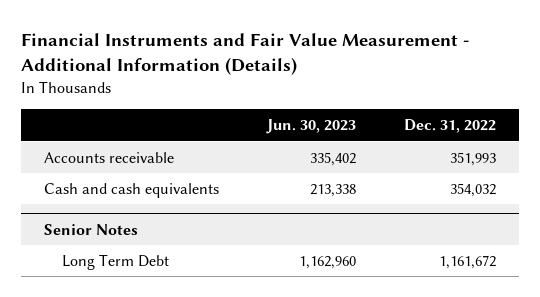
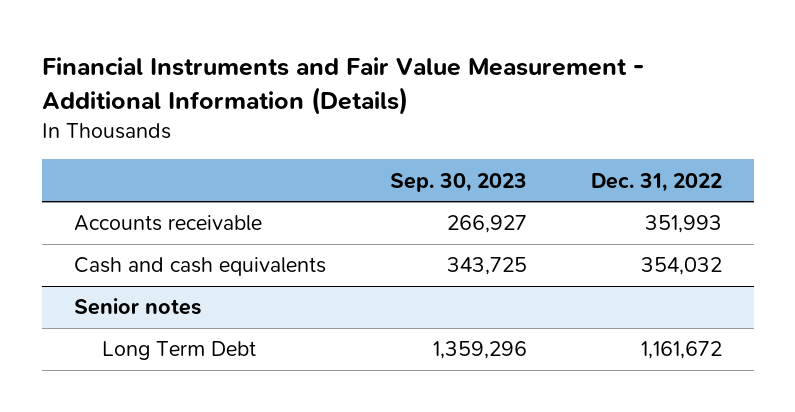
- | Jun. 30, 2023 | Dec. 31, 2022
+ | Sep. 30, 2023 | Dec. 31, 2022
- Senior Notes
+ Senior notes

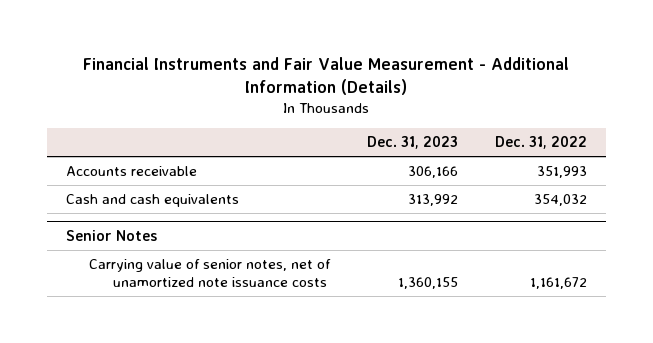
- | Sep. 30, 2023 | Dec. 31, 2022
+ | Dec. 31, 2023 | Dec. 31, 2022
- Senior notes
- Long Term Debt | 1,359,296 | 1,161,672
+ Senior Notes
+ Carrying value of senior notes, net of unamortized note issuance costs | 1,360,155 | 1,161,672

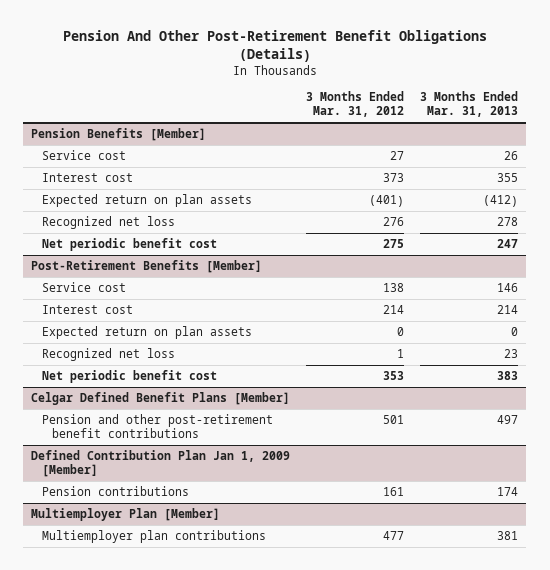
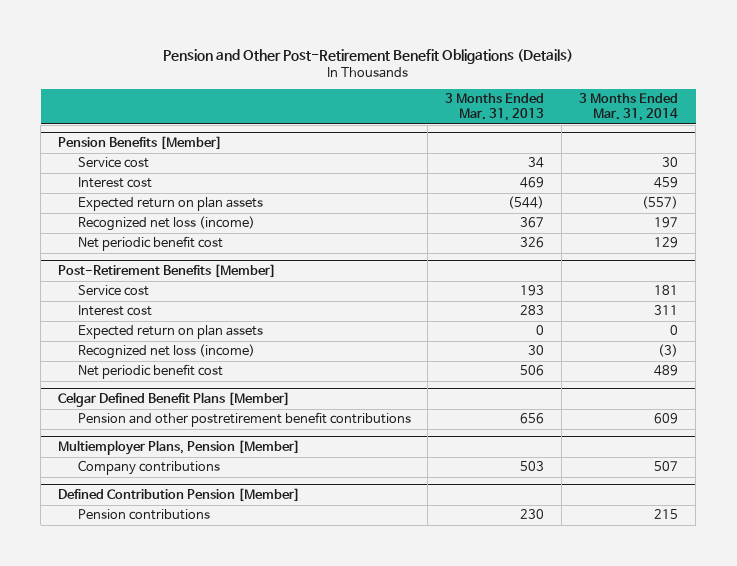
- Pension And Other Post-Retirement Benefit Obligations (Details)
+ Pension and Other Post-Retirement Benefit Obligations (Details)
- | 3 Months Ended Mar. 31, 2012 | 3 Months Ended Mar. 31, 2013
+ | 3 Months Ended Mar. 31, 2013 | 3 Months Ended Mar. 31, 2014
@ Pension Benefits [Member]
- Service cost | 27 | 26
- Interest cost | 373 | 355
- Expected return on plan assets | (401) | (412)
- Recognized net loss | 276 | 278
- Net periodic benefit cost | 275 | 247
+ Service cost | 34 | 30
+ Interest cost | 469 | 459
+ Expected return on plan assets | (544) | (557)
+ Recognized net loss (income) | 367 | 197
+ Net periodic benefit cost | 326 | 129
@ Post-Retirement Benefits [Member]
- Service cost | 138 | 146
- Interest cost | 214 | 214
+ Service cost | 193 | 181
+ Interest cost | 283 | 311
- Recognized net loss | 1 | 23
- Net periodic benefit cost | 353 | 383
+ Recognized net loss (income) | 30 | (3)
+ Net periodic benefit cost | 506 | 489
@ Celgar Defined Benefit Plans [Member]
- Pension and other post-retirement benefit contributions | 501 | 497
- Defined Contribution Plan Jan 1, 2009 [Member]
- Pension contributions | 161 | 174
- Multiemployer Plan [Member]
- Multiemployer plan contributions | 477 | 381
@ Celgar Defined Benefit Plans [Member]
+ Pension and other postretirement benefit contributions | 656 | 609
+ Multiemployer Plans, Pension [Member]
+ Company contributions | 503 | 507
+ Defined Contribution Pension [Member]
+ Pension contributions | 230 | 215

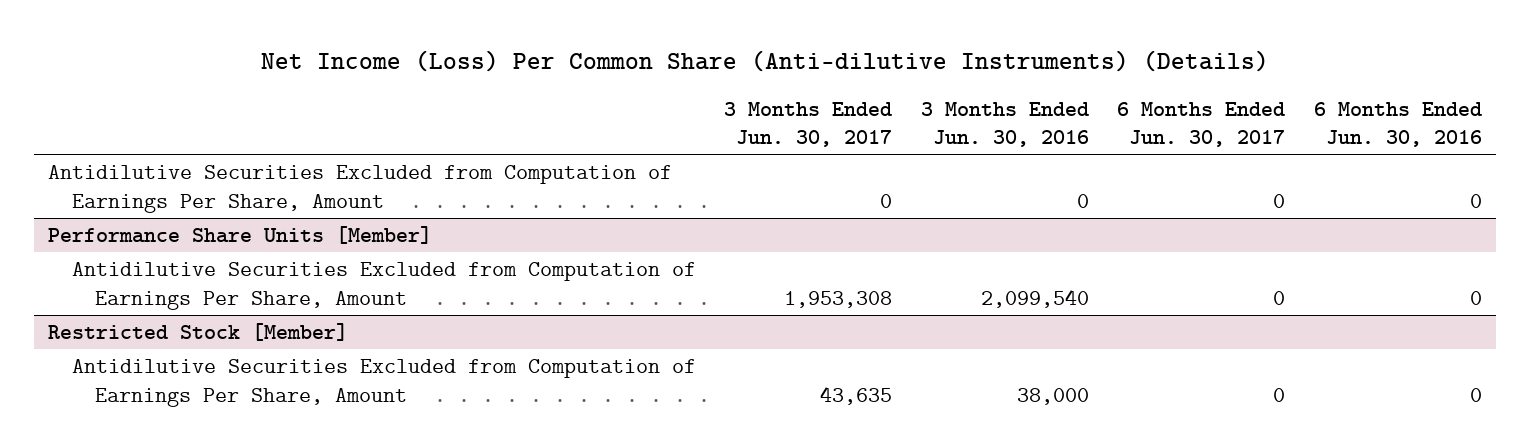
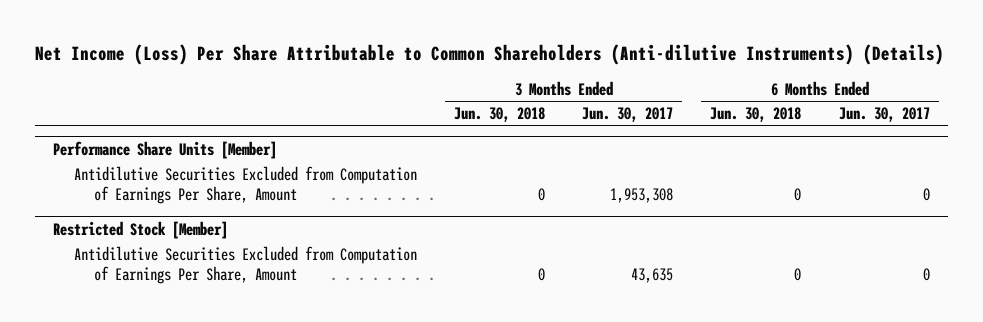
- Net Income (Loss) Per Common Share (Anti-dilutive Instruments) (Details)
+ Net Income (Loss) Per Share Attributable to Common Shareholders (Anti-dilutive Instruments) (Details)
- | 3 Months Ended Jun. 30, 2017 | 3 Months Ended Jun. 30, 2016 | 6 Months Ended Jun. 30, 2017 | 6 Months Ended Jun. 30, 2016
+ | 3 Months Ended Jun. 30, 2018 | 3 Months Ended Jun. 30, 2017 | 6 Months Ended Jun. 30, 2018 | 6 Months Ended Jun. 30, 2017
- Antidilutive Securities Excluded from Computation of Earnings Per Share, Amount | 0 | 0 | 0 | 0

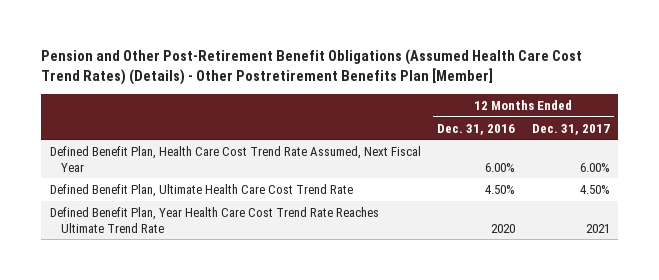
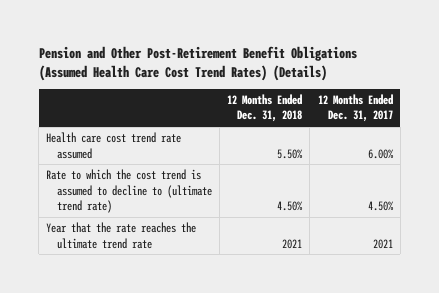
- Pension and Other Post-Retirement Benefit Obligations (Assumed Health Care Cost Trend Rates) (Details) - Other Postretirement Benefits Plan [Member]
+ Pension and Other Post-Retirement Benefit Obligations (Assumed Health Care Cost Trend Rates) (Details)
- | 12 Months Ended Dec. 31, 2016 | 12 Months Ended Dec. 31, 2017
+ | 12 Months Ended Dec. 31, 2018 | 12 Months Ended Dec. 31, 2017
- Defined Benefit Plan, Health Care Cost Trend Rate Assumed, Next Fiscal Year | 6.00% | 6.00%
- Defined Benefit Plan, Ultimate Health Care Cost Trend Rate | 4.50% | 4.50%
- Defined Benefit Plan, Year Health Care Cost Trend Rate Reaches Ultimate Trend Rate | 2020 | 2021
+ Health care cost trend rate assumed | 5.50% | 6.00%
+ Rate to which the cost trend is assumed to decline to (ultimate trend rate) | 4.50% | 4.50%
+ Year that the rate reaches the ultimate trend rate | 2021 | 2021

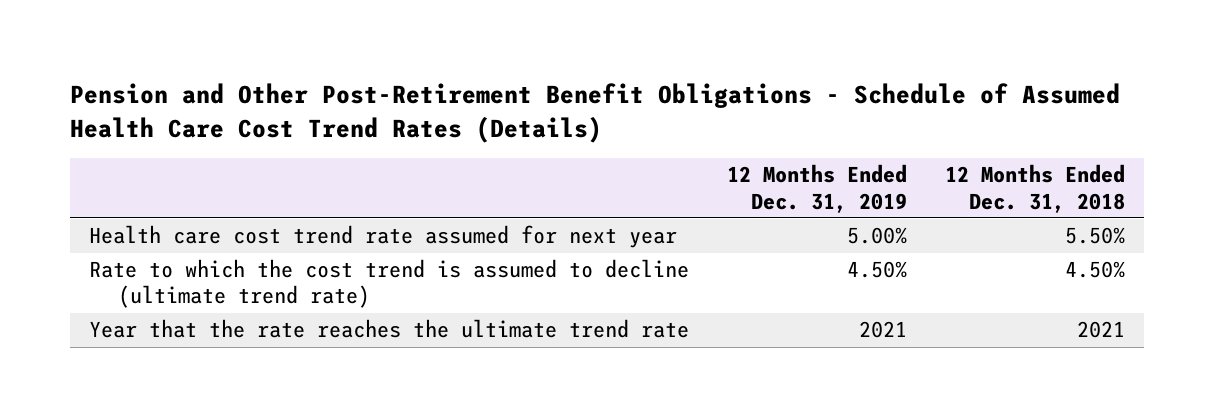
- Pension and Other Post-Retirement Benefit Obligations (Assumed Health Care Cost Trend Rates) (Details)
+ Pension and Other Post-Retirement Benefit Obligations - Schedule of Assumed Health Care Cost Trend Rates (Details)
- | 12 Months Ended Dec. 31, 2018 | 12 Months Ended Dec. 31, 2017
+ | 12 Months Ended Dec. 31, 2019 | 12 Months Ended Dec. 31, 2018
- Health care cost trend rate assumed | 5.50% | 6.00%
- Rate to which the cost trend is assumed to decline to (ultimate trend rate) | 4.50% | 4.50%
+ Health care cost trend rate assumed for next year | 5.00% | 5.50%
+ Rate to which the cost trend is assumed to decline (ultimate trend rate) | 4.50% | 4.50%

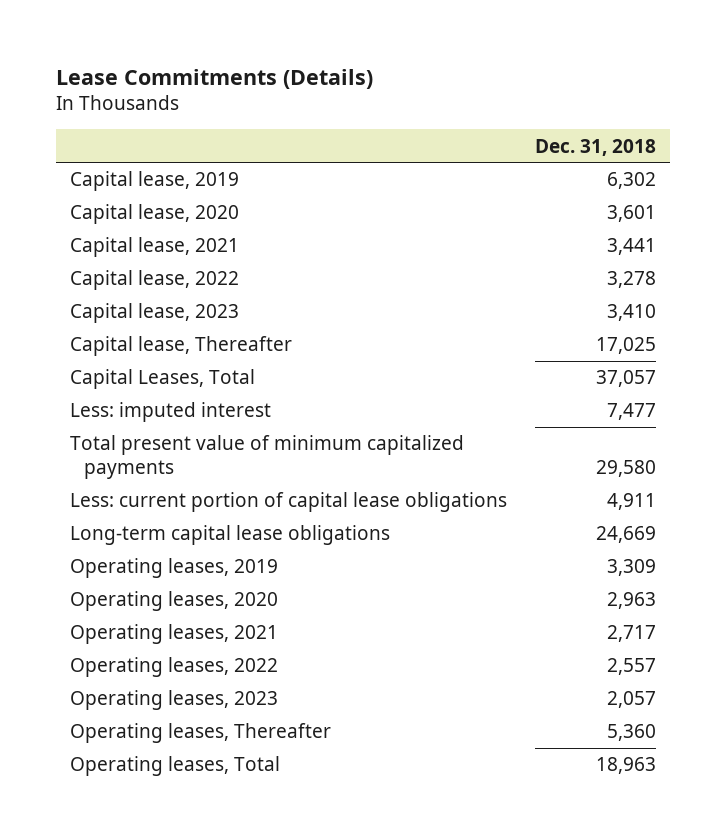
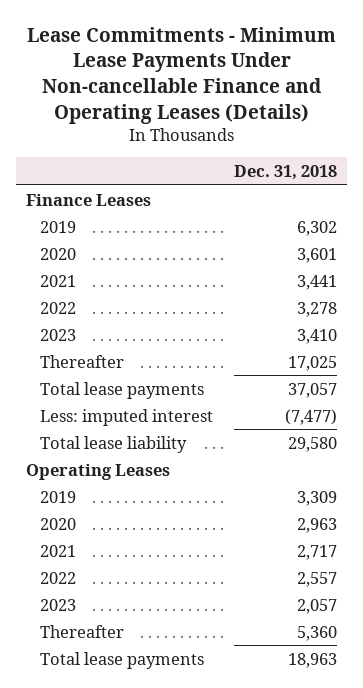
- Lease Commitments (Details)
+ Lease Commitments - Minimum Lease Payments Under Non-cancellable Finance and Operating Leases (Details)
- Capital lease, 2019 | 6,302
- Capital lease, 2020 | 3,601
- Capital lease, 2021 | 3,441
- Capital lease, 2022 | 3,278
- Capital lease, 2023 | 3,410
- Capital lease, Thereafter | 17,025
- Capital Leases, Total | 37,057
- Less: imputed interest | 7,477
- Total present value of minimum capitalized payments | 29,580
- Less: current portion of capital lease obligations | 4,911
- Long-term capital lease obligations | 24,669
- Operating leases, 2019 | 3,309
- Operating leases, 2020 | 2,963
- Operating leases, 2021 | 2,717
- Operating leases, 2022 | 2,557
- Operating leases, 2023 | 2,057
- Operating leases, Thereafter | 5,360
- Operating leases, Total | 18,963
+ Finance Leases
+ 2019 | 6,302
+ 2020 | 3,601
+ 2021 | 3,441
+ 2022 | 3,278
+ 2023 | 3,410
+ Thereafter | 17,025
+ Total lease payments | 37,057
+ Less: imputed interest | (7,477)
+ Total lease liability | 29,580
+ Operating Leases
+ 2019 | 3,309
+ 2020 | 2,963
+ 2021 | 2,717
+ 2022 | 2,557
+ 2023 | 2,057
+ Thereafter | 5,360
+ Total lease payments | 18,963

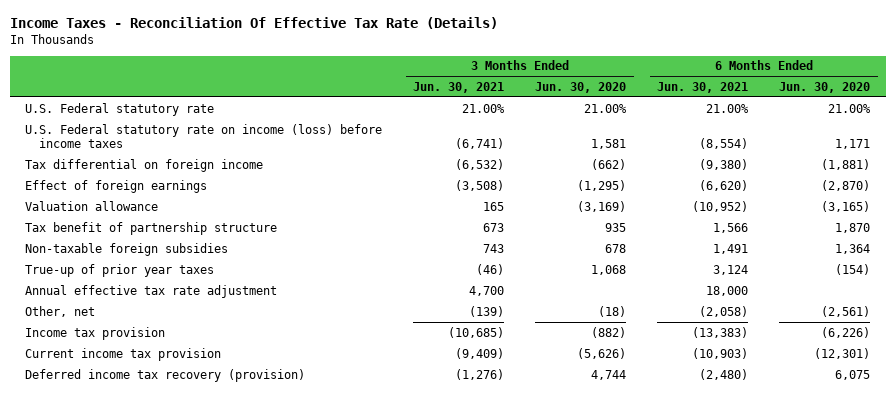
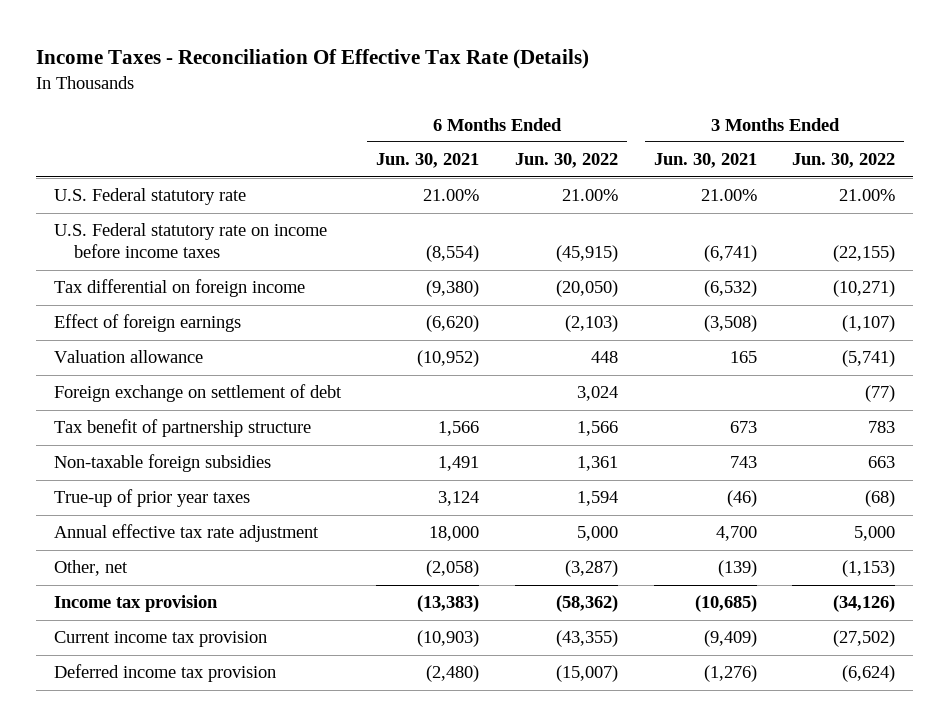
- | 3 Months Ended Jun. 30, 2021 | 3 Months Ended Jun. 30, 2020 | 6 Months Ended Jun. 30, 2021 | 6 Months Ended Jun. 30, 2020
+ | 6 Months Ended Jun. 30, 2021 | 6 Months Ended Jun. 30, 2022 | 3 Months Ended Jun. 30, 2021 | 3 Months Ended Jun. 30, 2022
- U.S. Federal statutory rate on income (loss) before income taxes | (6,741) | 1,581 | (8,554) | 1,171
+ U.S. Federal statutory rate on income before income taxes | (8,554) | (45,915) | (6,741) | (22,155)
+ Foreign exchange on settlement of debt | | 3,024 | | (77)
- Deferred income tax recovery (provision) | (1,276) | 4,744 | (2,480) | 6,075
+ Deferred income tax provision | (2,480) | (15,007) | (1,276) | (6,624)

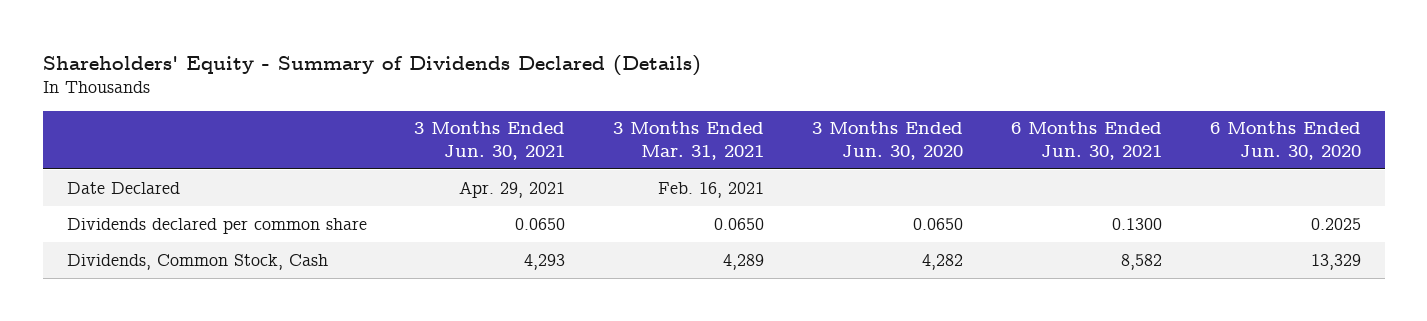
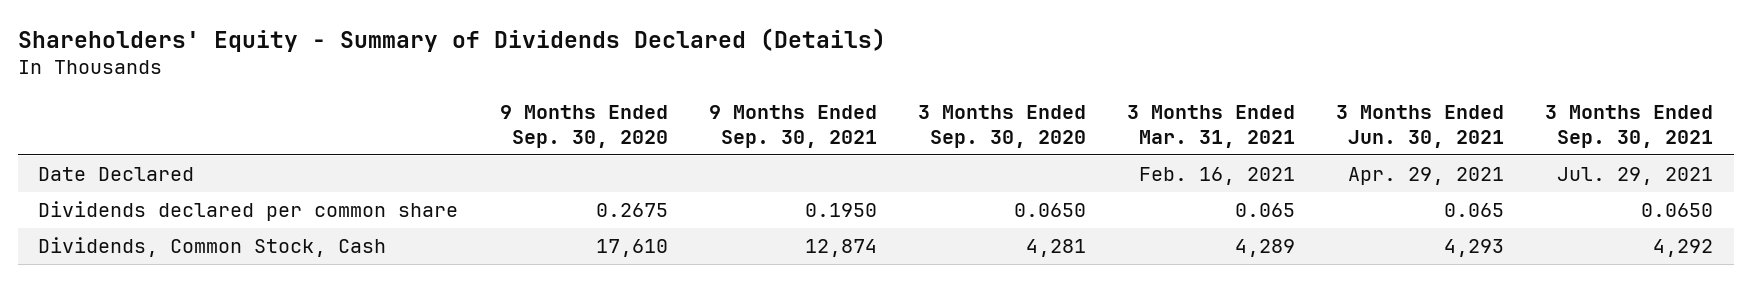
- | 3 Months Ended Jun. 30, 2021 | 3 Months Ended Mar. 31, 2021 | 3 Months Ended Jun. 30, 2020 | 6 Months Ended Jun. 30, 2021 | 6 Months Ended Jun. 30, 2020
+ | 9 Months Ended Sep. 30, 2020 | 9 Months Ended Sep. 30, 2021 | 3 Months Ended Sep. 30, 2020 | 3 Months Ended Mar. 31, 2021 | 3 Months Ended Jun. 30, 2021 | 3 Months Ended Sep. 30, 2021
- Dividends declared per common share | 0.0650 | 0.0650 | 0.0650 | 0.1300 | 0.2025
+ Dividends declared per common share | 0.2675 | 0.1950 | 0.0650 | 0.065 | 0.065 | 0.0650

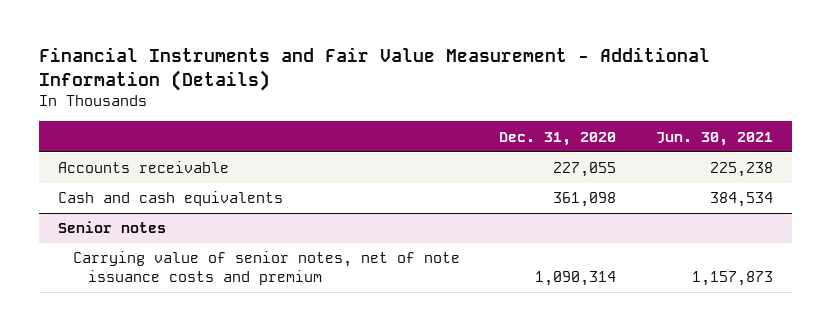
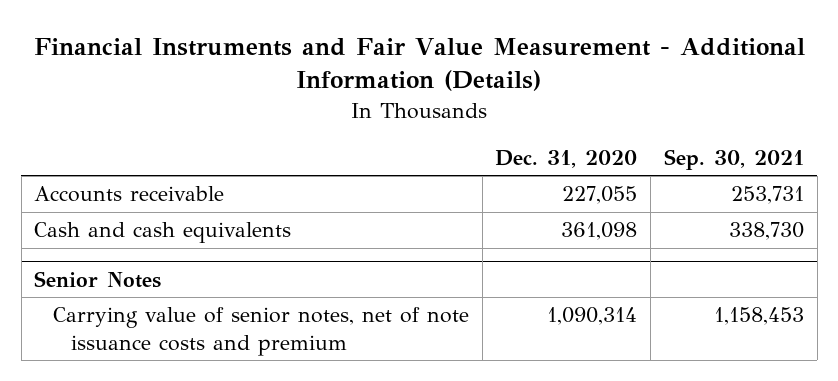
- | Dec. 31, 2020 | Jun. 30, 2021
+ | Dec. 31, 2020 | Sep. 30, 2021
- Senior notes
+ Senior Notes

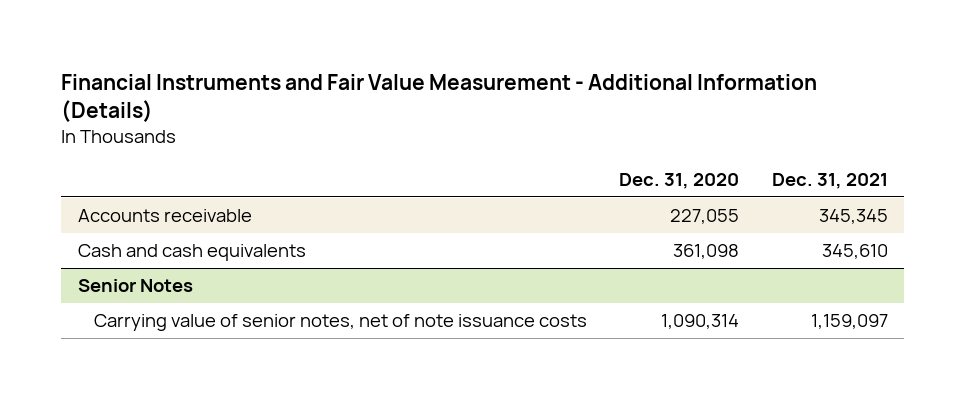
- | Dec. 31, 2020 | Sep. 30, 2021
+ | Dec. 31, 2020 | Dec. 31, 2021
@ Senior Notes
- Carrying value of senior notes, net of note issuance costs and premium | 1,090,314 | 1,158,453
+ Carrying value of senior notes, net of note issuance costs | 1,090,314 | 1,159,097

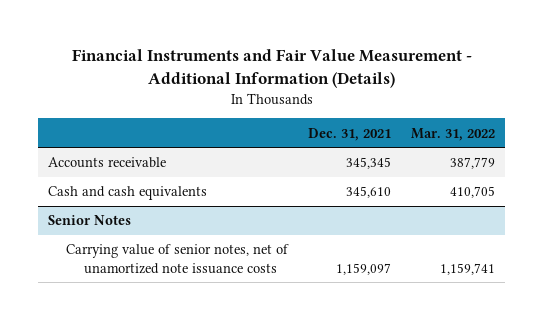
- | Dec. 31, 2020 | Dec. 31, 2021
+ | Dec. 31, 2021 | Mar. 31, 2022
@ Senior Notes
- Carrying value of senior notes, net of note issuance costs | 1,090,314 | 1,159,097
+ Carrying value of senior notes, net of unamortized note issuance costs | 1,159,097 | 1,159,741

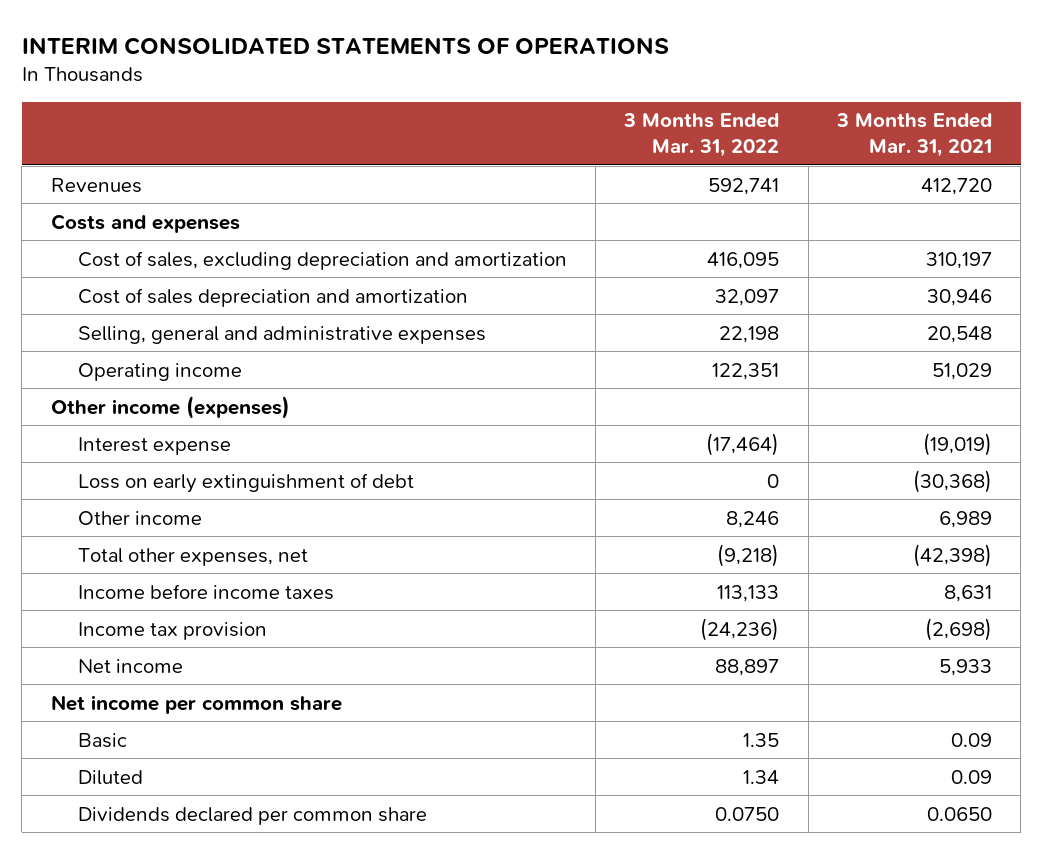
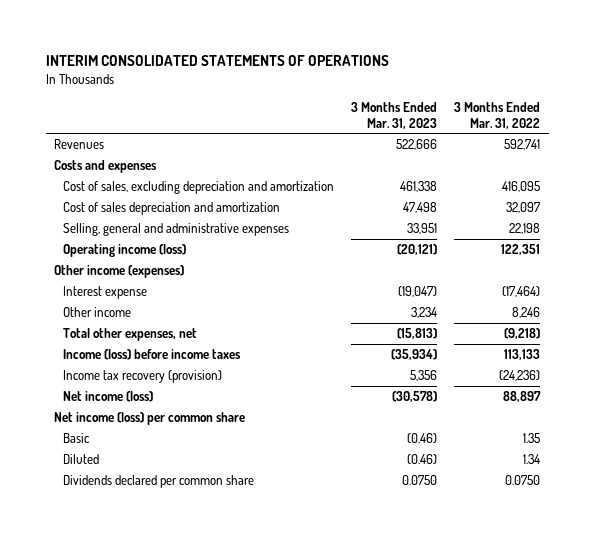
- | 3 Months Ended Mar. 31, 2022 | 3 Months Ended Mar. 31, 2021
+ | 3 Months Ended Mar. 31, 2023 | 3 Months Ended Mar. 31, 2022
- Operating income | 122,351 | 51,029
+ Operating income (loss) | (20,121) | 122,351
- Loss on early extinguishment of debt | 0 | (30,368)
- Income before income taxes | 113,133 | 8,631
- Income tax provision | (24,236) | (2,698)
- Net income | 88,897 | 5,933
- Net income per common share
+ Income (loss) before income taxes | (35,934) | 113,133
+ Income tax recovery (provision) | 5,356 | (24,236)
+ Net income (loss) | (30,578) | 88,897
+ Net income (loss) per common share

